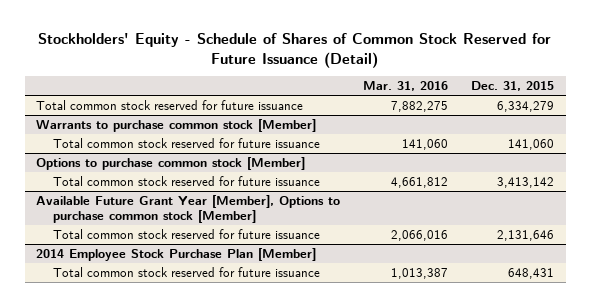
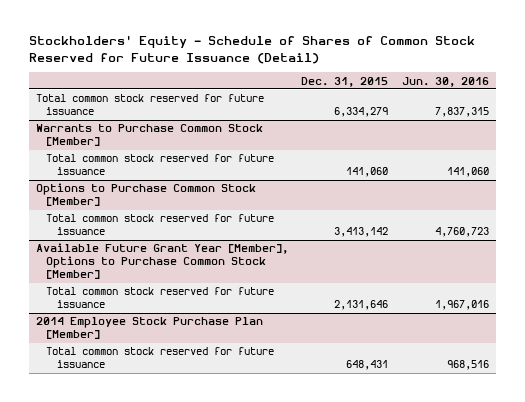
- | Mar. 31, 2016 | Dec. 31, 2015
+ | Dec. 31, 2015 | Jun. 30, 2016
- Warrants to purchase common stock [Member]
+ Warrants to Purchase Common Stock [Member]
- Options to purchase common stock [Member]
+ Options to Purchase Common Stock [Member]
- Available Future Grant Year [Member], Options to purchase common stock [Member]
+ Available Future Grant Year [Member], Options to Purchase Common Stock [Member]

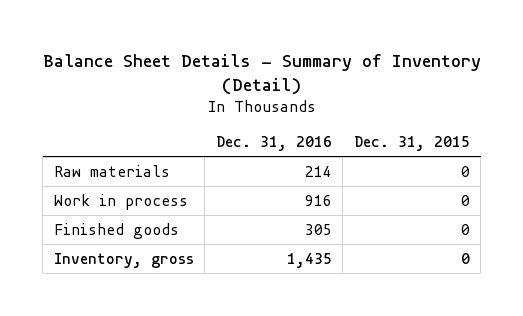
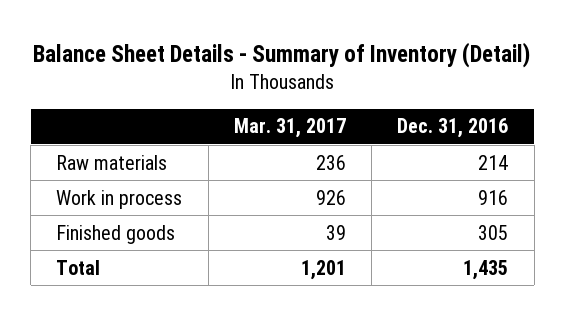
- | Dec. 31, 2016 | Dec. 31, 2015
+ | Mar. 31, 2017 | Dec. 31, 2016
- Inventory, gross | 1,435 | 0
+ Total | 1,201 | 1,435

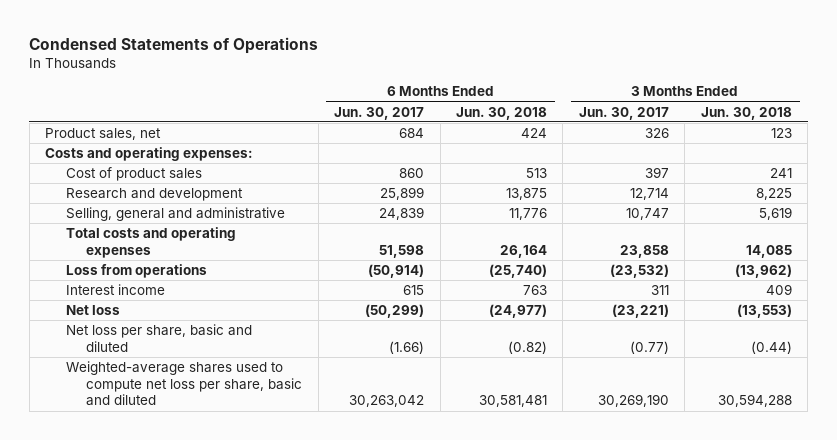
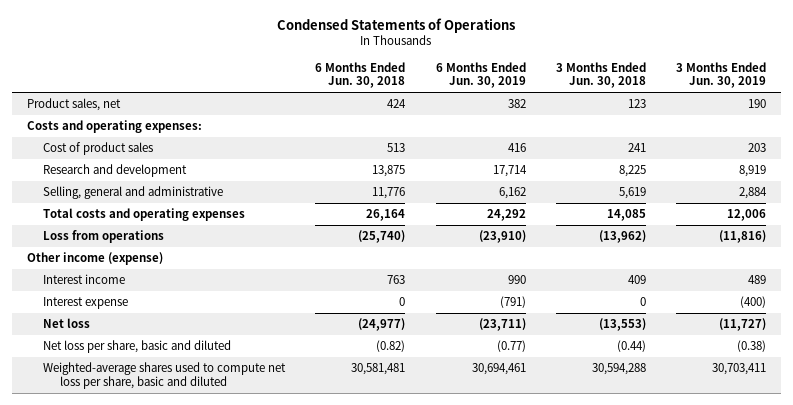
- | 6 Months Ended Jun. 30, 2017 | 6 Months Ended Jun. 30, 2018 | 3 Months Ended Jun. 30, 2017 | 3 Months Ended Jun. 30, 2018
+ | 6 Months Ended Jun. 30, 2018 | 6 Months Ended Jun. 30, 2019 | 3 Months Ended Jun. 30, 2018 | 3 Months Ended Jun. 30, 2019
+ Other income (expense)
+ Interest expense | 0 | (791) | 0 | (400)

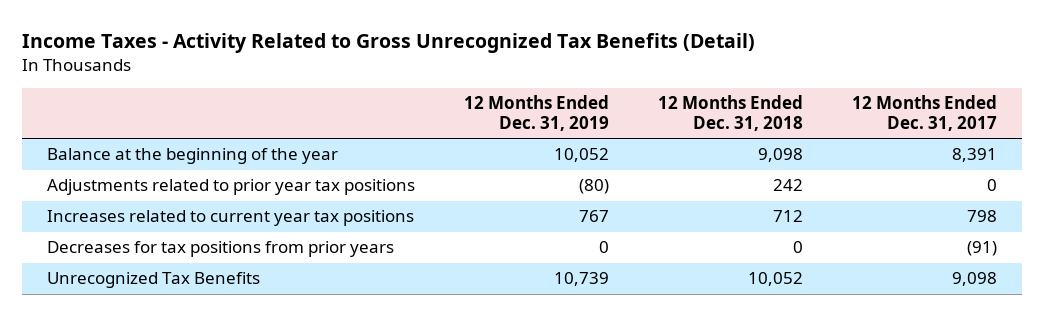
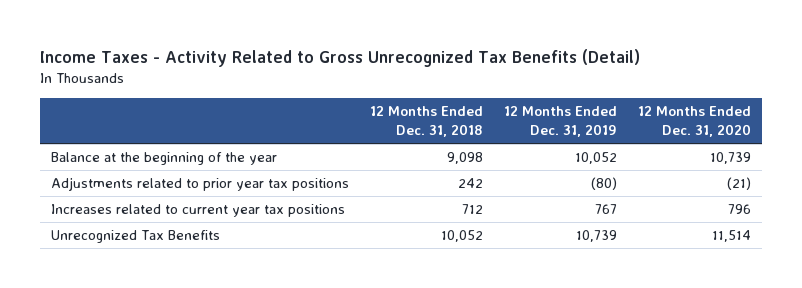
- | 12 Months Ended Dec. 31, 2019 | 12 Months Ended Dec. 31, 2018 | 12 Months Ended Dec. 31, 2017
+ | 12 Months Ended Dec. 31, 2018 | 12 Months Ended Dec. 31, 2019 | 12 Months Ended Dec. 31, 2020
- Decreases for tax positions from prior years | 0 | 0 | (91)

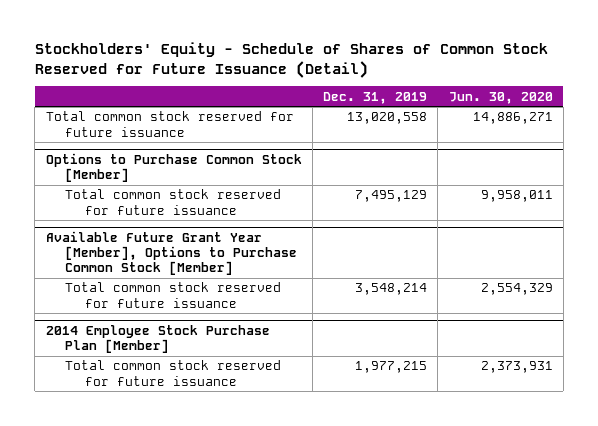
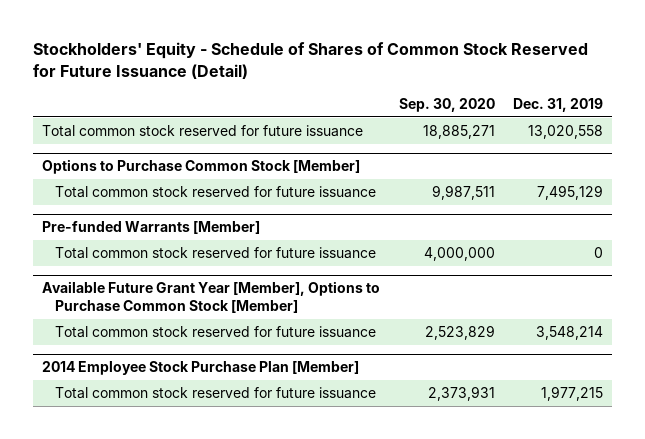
- | Dec. 31, 2019 | Jun. 30, 2020
+ | Sep. 30, 2020 | Dec. 31, 2019
+ Pre-funded Warrants [Member]
+ Total common stock reserved for future issuance | 4,000,000 | 0

